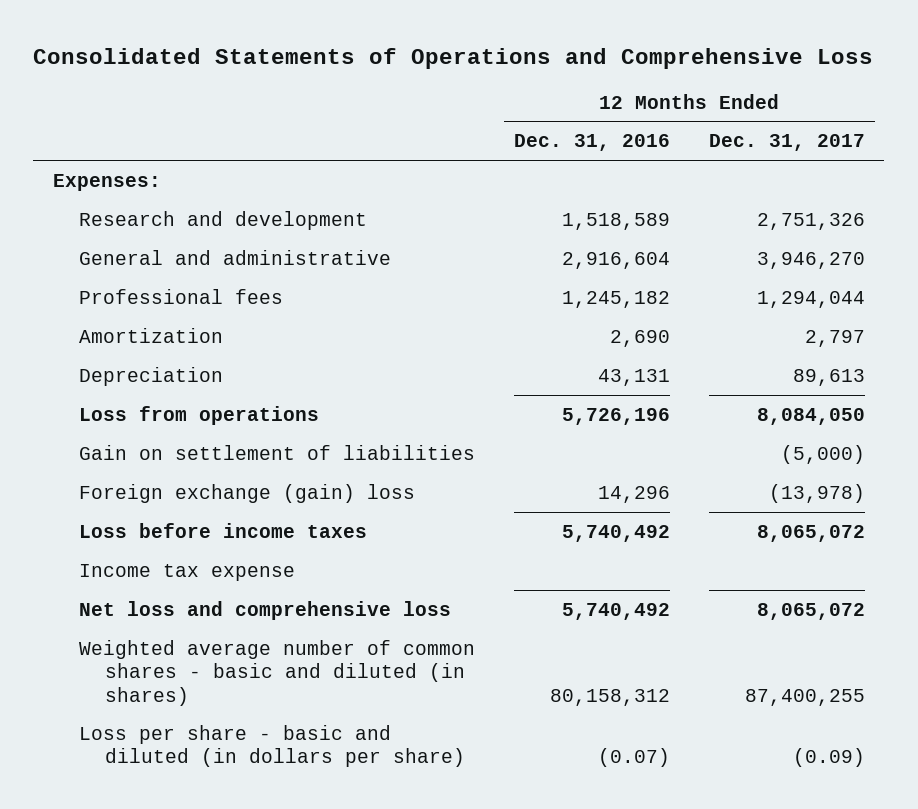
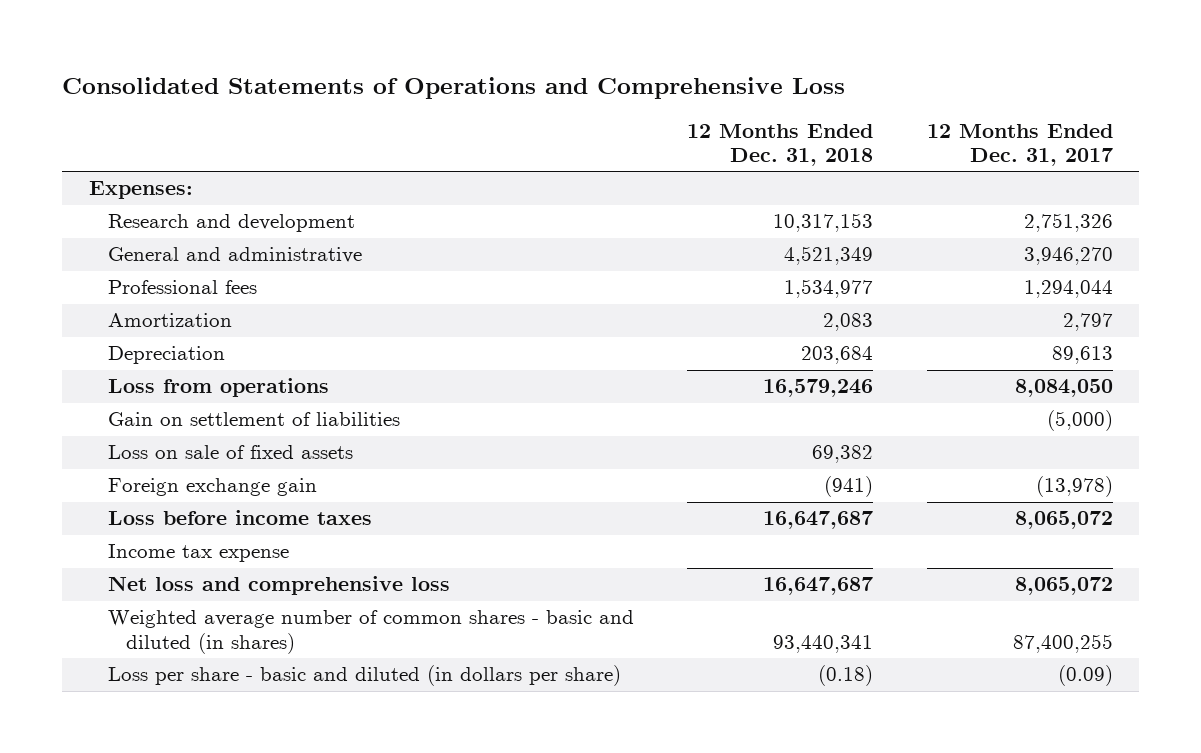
- | 12 Months Ended Dec. 31, 2016 | 12 Months Ended Dec. 31, 2017
+ | 12 Months Ended Dec. 31, 2018 | 12 Months Ended Dec. 31, 2017
- Foreign exchange (gain) loss | 14,296 | (13,978)
+ Loss on sale of fixed assets | 69,382 |
+ Foreign exchange gain | (941) | (13,978)

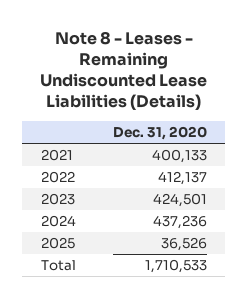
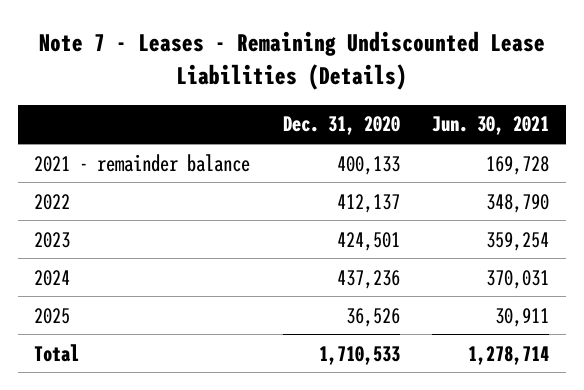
- Note 8 - Leases - Remaining Undiscounted Lease Liabilities (Details)
+ Note 7 - Leases - Remaining Undiscounted Lease Liabilities (Details)
- | Dec. 31, 2020
+ | Dec. 31, 2020 | Jun. 30, 2021
- 2021 | 400,133
+ 2021 - remainder balance | 400,133 | 169,728

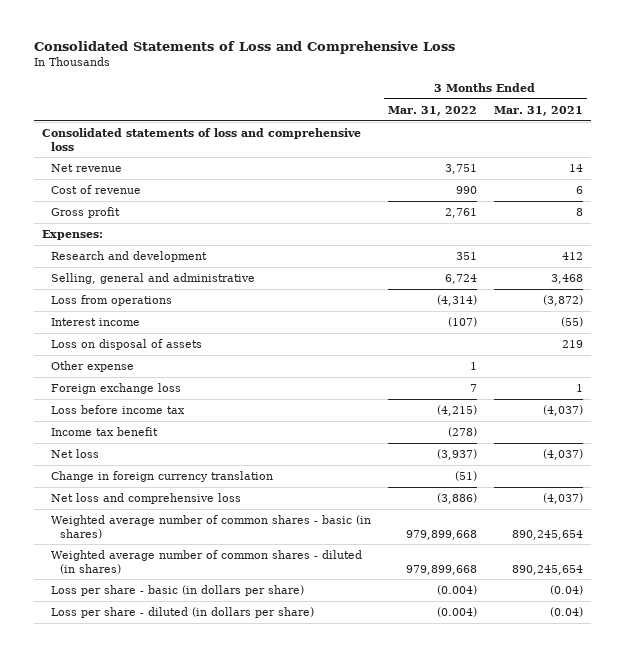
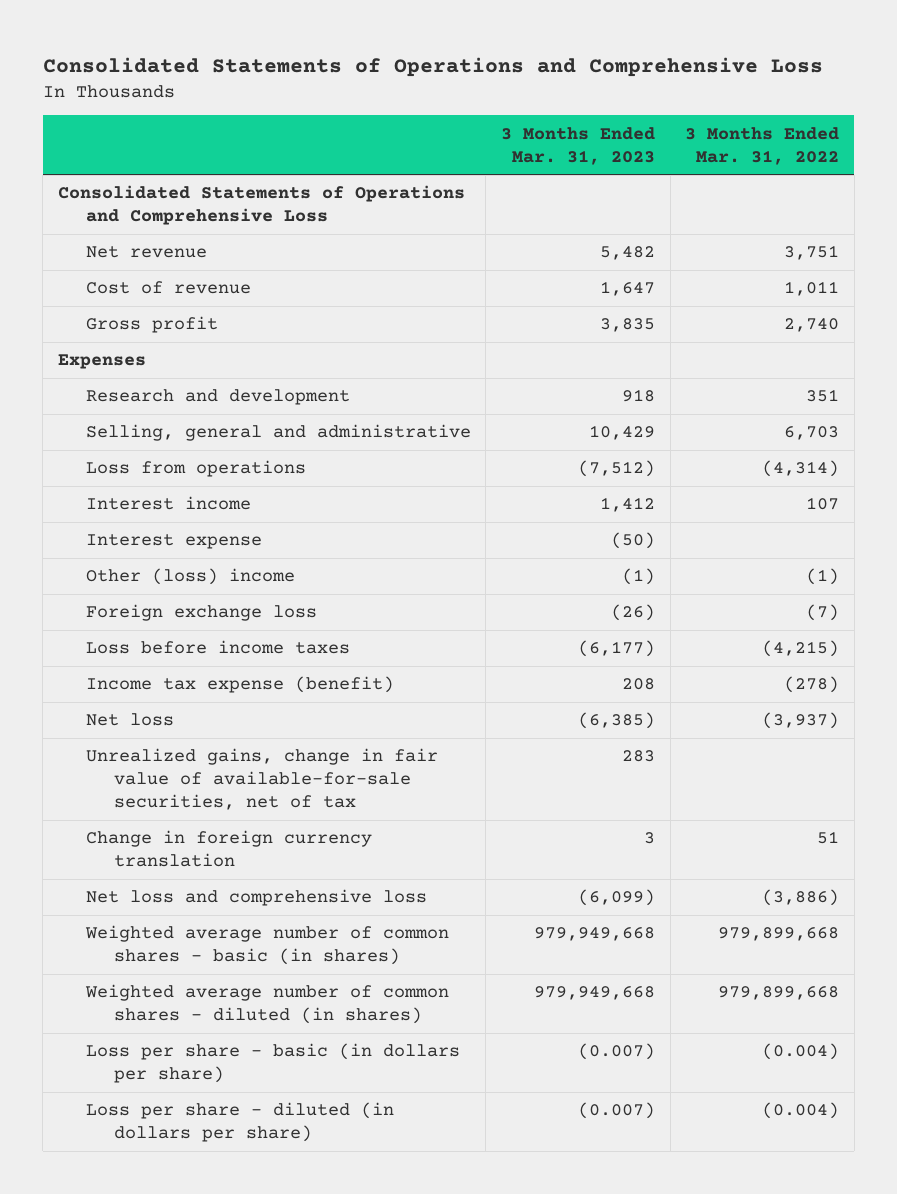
- Consolidated Statements of Loss and Comprehensive Loss
+ Consolidated Statements of Operations and Comprehensive Loss
- | 3 Months Ended Mar. 31, 2022 | 3 Months Ended Mar. 31, 2021
+ | 3 Months Ended Mar. 31, 2023 | 3 Months Ended Mar. 31, 2022
- Consolidated statements of loss and comprehensive loss
+ Consolidated Statements of Operations and Comprehensive Loss
- Cost of revenue | 990 | 6
- Gross profit | 2,761 | 8
- Expenses:
+ Cost of revenue | 1,647 | 1,011
+ Gross profit | 3,835 | 2,740
+ Expenses
- Selling, general and administrative | 6,724 | 3,468
+ Selling, general and administrative | 10,429 | 6,703
- Interest income | (107) | (55)
- Loss on disposal of assets | | 219
- Other expense | 1 |
- Foreign exchange loss | 7 | 1
- Loss before income tax | (4,215) | (4,037)
- Income tax benefit | (278) |
+ Interest income | 1,412 | 107
+ Interest expense | (50) |
+ Other (loss) income | (1) | (1)
+ Foreign exchange loss | (26) | (7)
+ Loss before income taxes | (6,177) | (4,215)
+ Income tax expense (benefit) | 208 | (278)
- Change in foreign currency translation | (51) |
+ Unrealized gains, change in fair value of available-for-sale securities, net of tax | 283 |
+ Change in foreign currency translation | 3 | 51

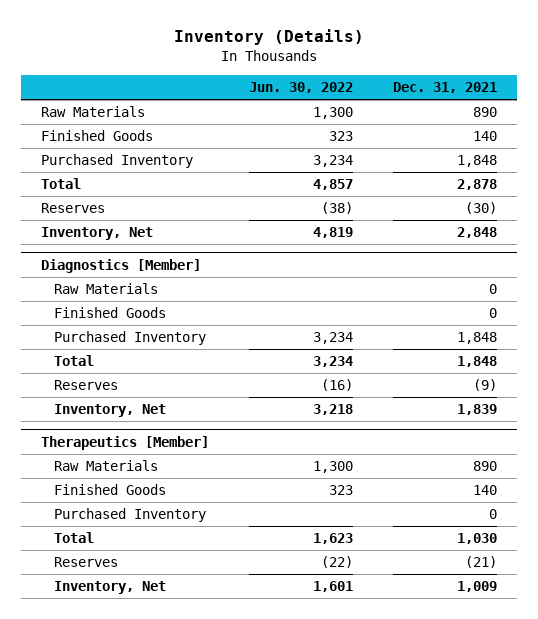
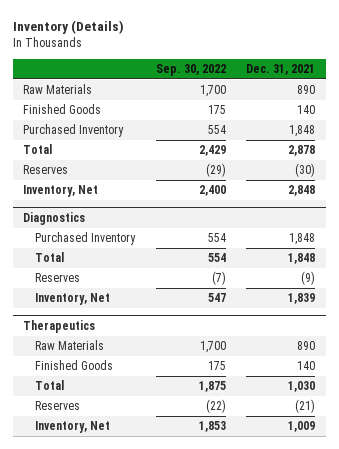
- | Jun. 30, 2022 | Dec. 31, 2021
+ | Sep. 30, 2022 | Dec. 31, 2021
- Diagnostics [Member]
- Raw Materials | | 0
- Finished Goods | | 0
+ Diagnostics
- Therapeutics [Member]
+ Therapeutics
- Purchased Inventory | | 0

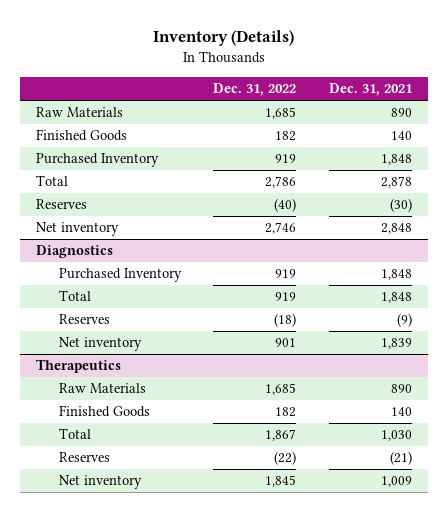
- | Sep. 30, 2022 | Dec. 31, 2021
+ | Dec. 31, 2022 | Dec. 31, 2021
- Inventory, Net | 2,400 | 2,848
+ Net inventory | 2,746 | 2,848
@ Diagnostics
- Inventory, Net | 547 | 1,839
+ Net inventory | 901 | 1,839
@ Therapeutics
- Inventory, Net | 1,853 | 1,009
+ Net inventory | 1,845 | 1,009

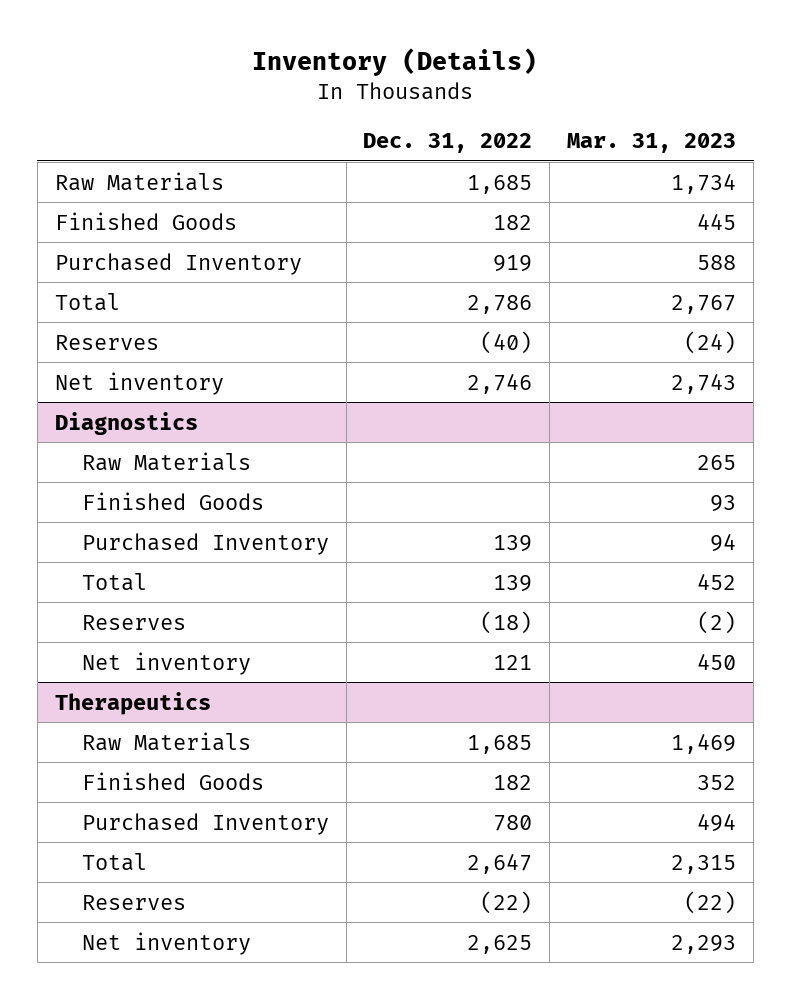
- | Dec. 31, 2022 | Dec. 31, 2021
+ | Dec. 31, 2022 | Mar. 31, 2023
@ Diagnostics
- Purchased Inventory | 919 | 1,848
- Total | 919 | 1,848
+ Raw Materials | | 265
+ Finished Goods | | 93
+ Purchased Inventory | 139 | 94
+ Total | 139 | 452
- Net inventory | 901 | 1,839
+ Net inventory | 121 | 450
@ Therapeutics
- Total | 1,867 | 1,030
+ Purchased Inventory | 780 | 494
+ Total | 2,647 | 2,315
- Net inventory | 1,845 | 1,009
+ Net inventory | 2,625 | 2,293

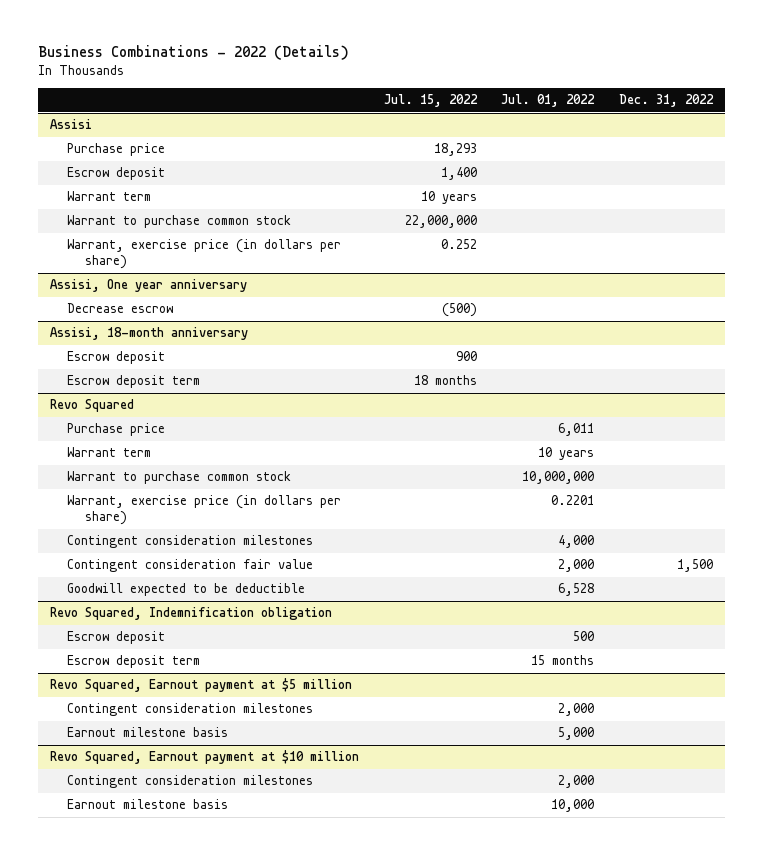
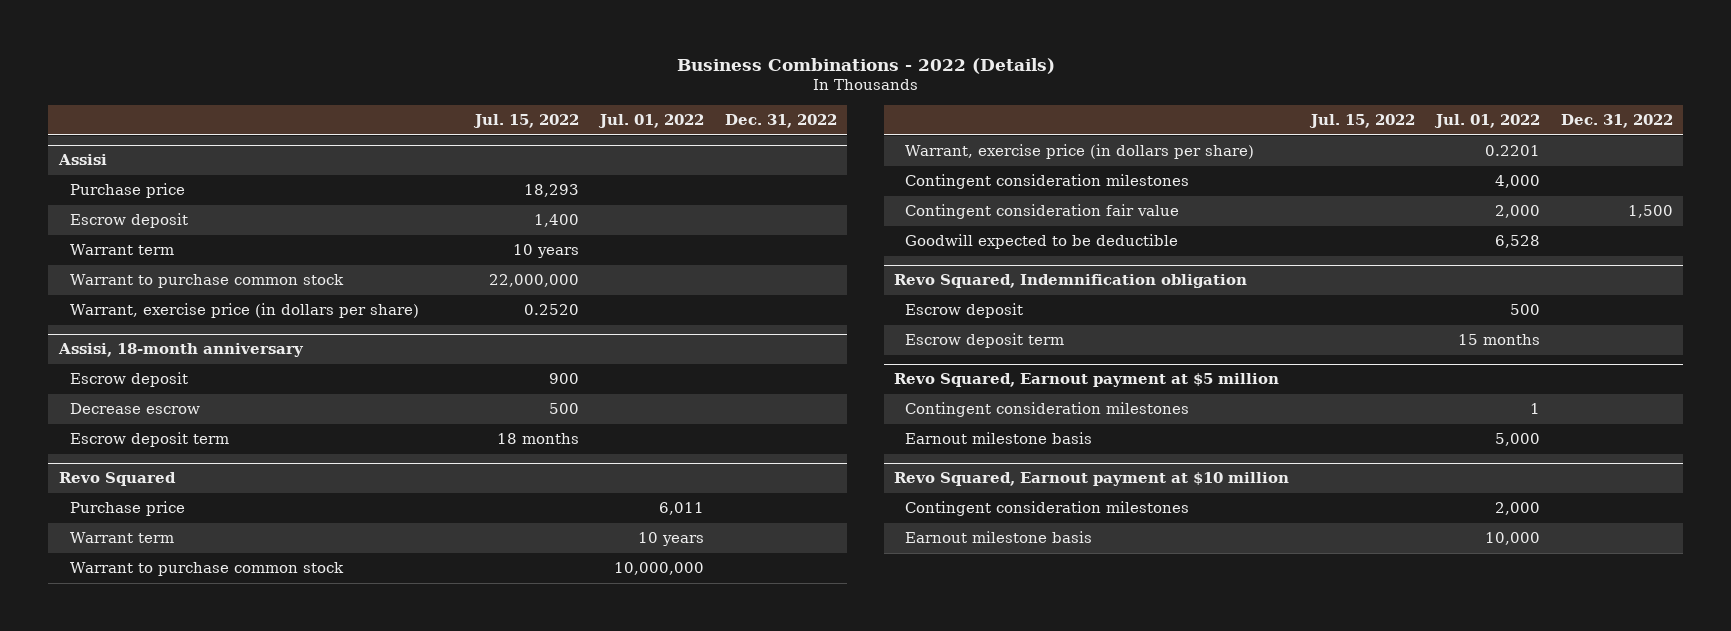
@ Assisi
- Warrant, exercise price (in dollars per share) | 0.252 | |
- Assisi, One year anniversary
- Decrease escrow | (500) | |
@ Assisi
+ Warrant, exercise price (in dollars per share) | 0.2520 | |
@ Assisi, 18-month anniversary
+ Decrease escrow | 500 | |
@ Revo Squared, Earnout payment at $5 million
- Contingent consideration milestones | | 2,000 |
+ Contingent consideration milestones | | 1 |

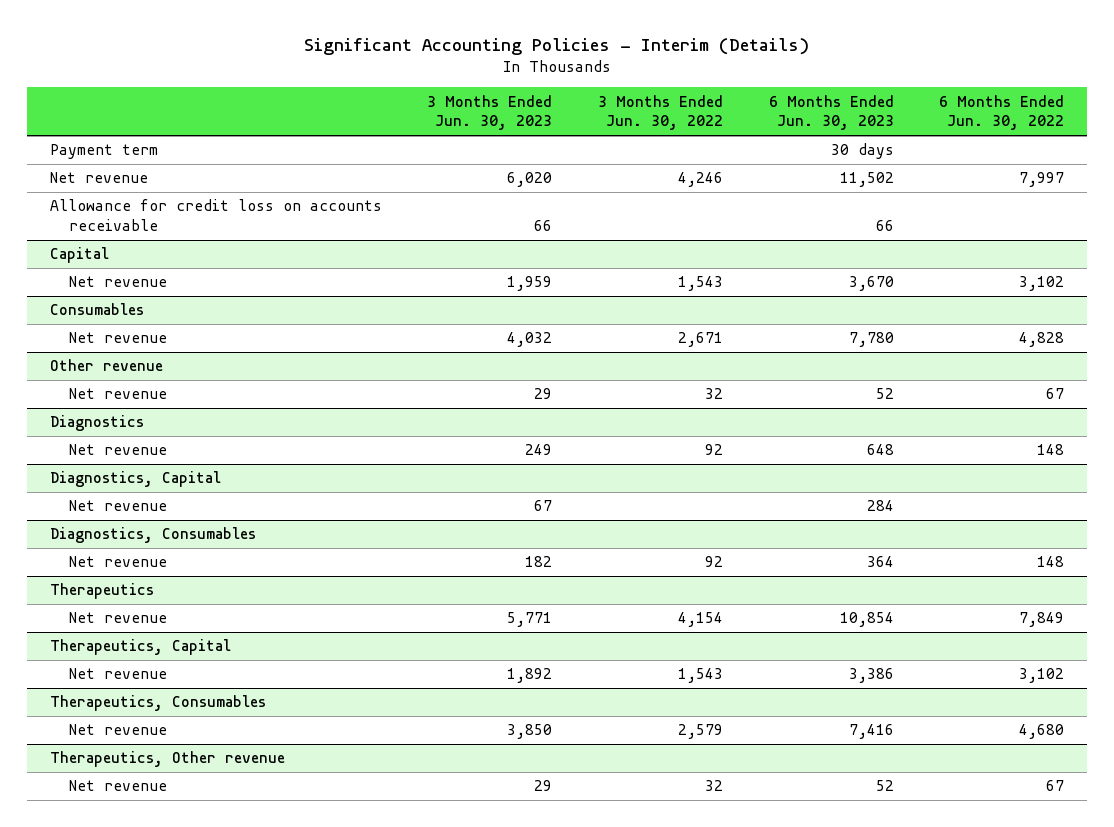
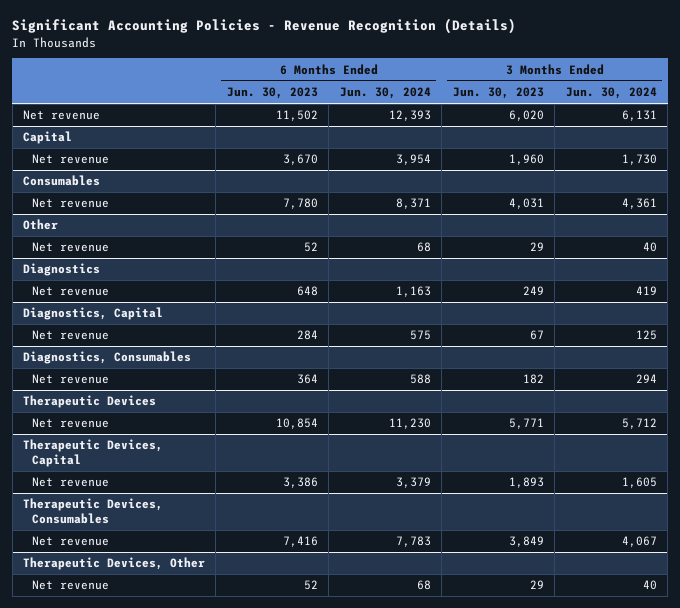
- Significant Accounting Policies - Interim (Details)
+ Significant Accounting Policies - Revenue Recognition (Details)
- | 3 Months Ended Jun. 30, 2023 | 3 Months Ended Jun. 30, 2022 | 6 Months Ended Jun. 30, 2023 | 6 Months Ended Jun. 30, 2022
+ | 6 Months Ended Jun. 30, 2023 | 6 Months Ended Jun. 30, 2024 | 3 Months Ended Jun. 30, 2023 | 3 Months Ended Jun. 30, 2024
- Payment term | | | 30 days |
- Allowance for credit loss on accounts receivable | 66 | | 66 |
@ Capital
- Net revenue | 1,959 | 1,543 | 3,670 | 3,102
+ Net revenue | 3,670 | 3,954 | 1,960 | 1,730
@ Consumables
- Net revenue | 4,032 | 2,671 | 7,780 | 4,828
- Other revenue
@ Consumables
+ Net revenue | 7,780 | 8,371 | 4,031 | 4,361
+ Other
- Therapeutics
+ Therapeutic Devices
- Therapeutics, Capital
- Net revenue | 1,892 | 1,543 | 3,386 | 3,102
- Therapeutics, Consumables
- Net revenue | 3,850 | 2,579 | 7,416 | 4,680
- Therapeutics, Other revenue
+ Therapeutic Devices, Capital
+ Net revenue | 3,386 | 3,379 | 1,893 | 1,605
+ Therapeutic Devices, Consumables
+ Net revenue | 7,416 | 7,783 | 3,849 | 4,067
+ Therapeutic Devices, Other

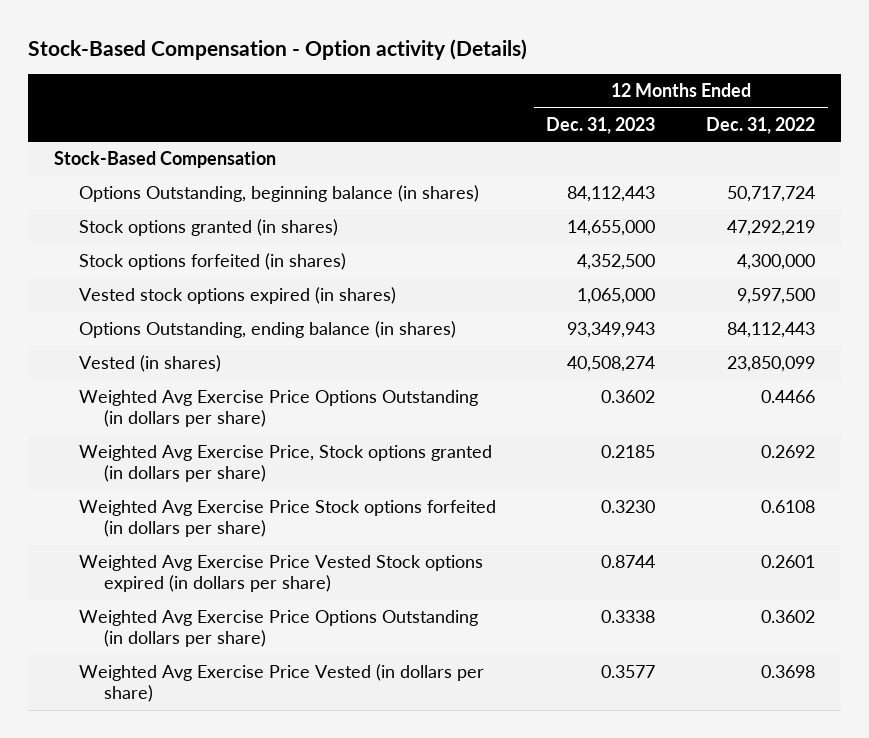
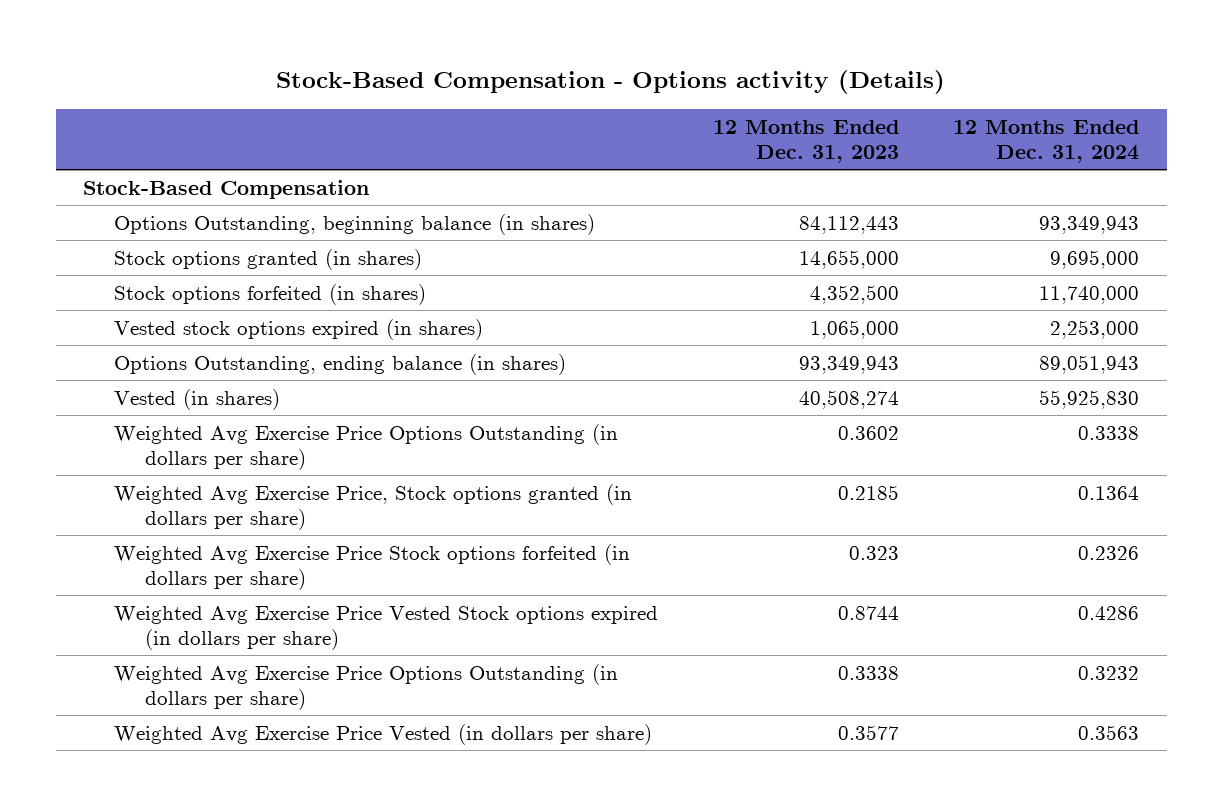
- Stock-Based Compensation - Option activity (Details)
+ Stock-Based Compensation - Options activity (Details)
- | 12 Months Ended Dec. 31, 2023 | 12 Months Ended Dec. 31, 2022
+ | 12 Months Ended Dec. 31, 2023 | 12 Months Ended Dec. 31, 2024
- Weighted Avg Exercise Price Stock options forfeited (in dollars per share) | 0.3230 | 0.6108
+ Weighted Avg Exercise Price Stock options forfeited (in dollars per share) | 0.323 | 0.2326

